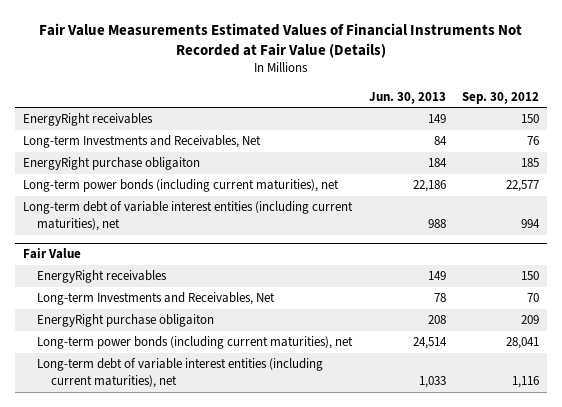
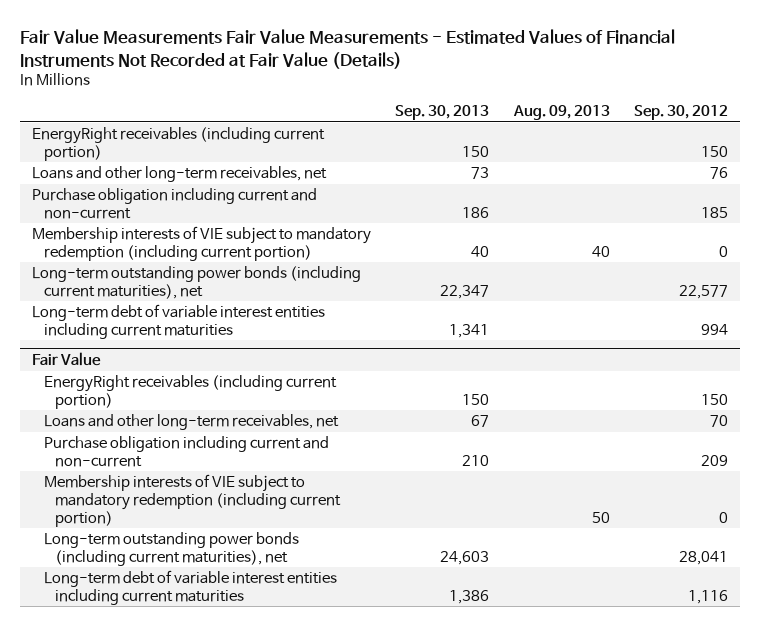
- Fair Value Measurements Estimated Values of Financial Instruments Not Recorded at Fair Value (Details)
+ Fair Value Measurements Fair Value Measurements - Estimated Values of Financial Instruments Not Recorded at Fair Value (Details)
- | Jun. 30, 2013 | Sep. 30, 2012
+ | Sep. 30, 2013 | Aug. 09, 2013 | Sep. 30, 2012
- EnergyRight receivables | 149 | 150
- Long-term Investments and Receivables, Net | 84 | 76
- EnergyRight purchase obligaiton | 184 | 185
- Long-term power bonds (including current maturities), net | 22,186 | 22,577
- Long-term debt of variable interest entities (including current maturities), net | 988 | 994
+ EnergyRight receivables (including current portion) | 150 | | 150
+ Loans and other long-term receivables, net | 73 | | 76
+ Purchase obligation including current and non-current | 186 | | 185
+ Membership interests of VIE subject to mandatory redemption (including current portion) | 40 | 40 | 0
+ Long-term outstanding power bonds (including current maturities), net | 22,347 | | 22,577
+ Long-term debt of variable interest entities including current maturities | 1,341 | | 994
@ Fair Value
- EnergyRight receivables | 149 | 150
- Long-term Investments and Receivables, Net | 78 | 70
- EnergyRight purchase obligaiton | 208 | 209
- Long-term power bonds (including current maturities), net | 24,514 | 28,041
- Long-term debt of variable interest entities (including current maturities), net | 1,033 | 1,116
+ EnergyRight receivables (including current portion) | 150 | | 150
+ Loans and other long-term receivables, net | 67 | | 70
+ Purchase obligation including current and non-current | 210 | | 209
+ Membership interests of VIE subject to mandatory redemption (including current portion) | | 50 | 0
+ Long-term outstanding power bonds (including current maturities), net | 24,603 | | 28,041
+ Long-term debt of variable interest entities including current maturities | 1,386 | | 1,116

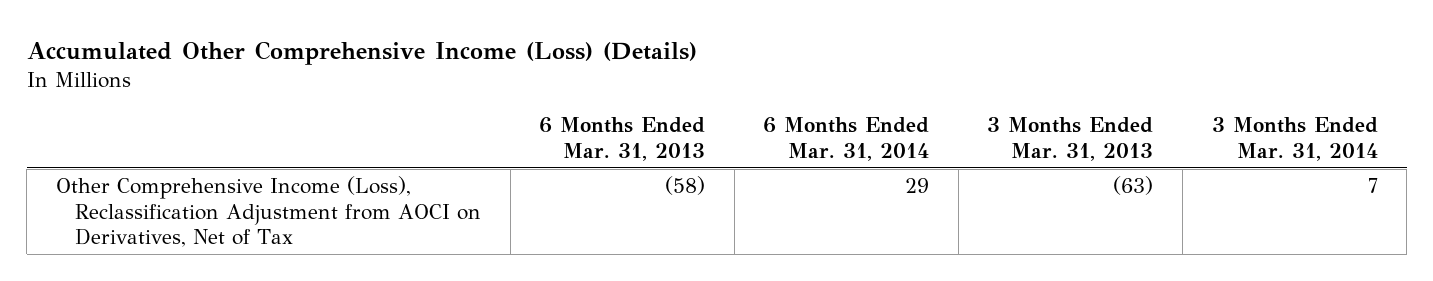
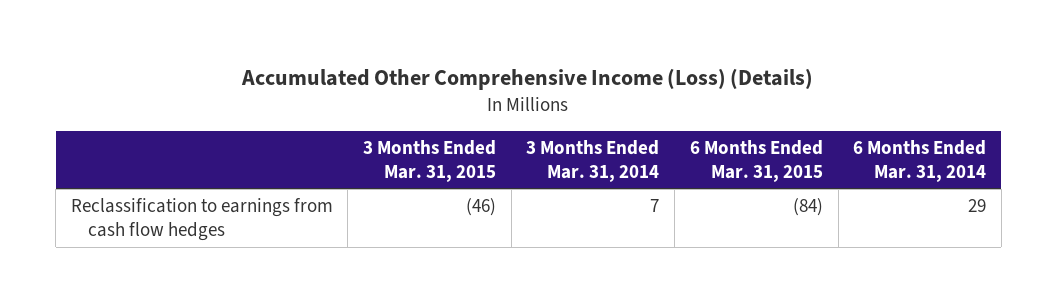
- | 6 Months Ended Mar. 31, 2013 | 6 Months Ended Mar. 31, 2014 | 3 Months Ended Mar. 31, 2013 | 3 Months Ended Mar. 31, 2014
+ | 3 Months Ended Mar. 31, 2015 | 3 Months Ended Mar. 31, 2014 | 6 Months Ended Mar. 31, 2015 | 6 Months Ended Mar. 31, 2014
- Other Comprehensive Income (Loss), Reclassification Adjustment from AOCI on Derivatives, Net of Tax | (58) | 29 | (63) | 7
+ Reclassification to earnings from cash flow hedges | (46) | 7 | (84) | 29

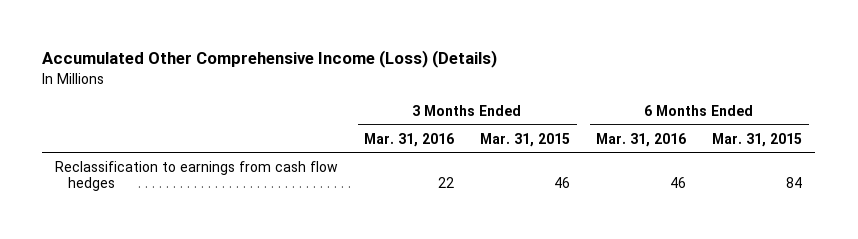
- | 3 Months Ended Mar. 31, 2015 | 3 Months Ended Mar. 31, 2014 | 6 Months Ended Mar. 31, 2015 | 6 Months Ended Mar. 31, 2014
+ | 3 Months Ended Mar. 31, 2016 | 3 Months Ended Mar. 31, 2015 | 6 Months Ended Mar. 31, 2016 | 6 Months Ended Mar. 31, 2015
- Reclassification to earnings from cash flow hedges | (46) | 7 | (84) | 29
+ Reclassification to earnings from cash flow hedges | 22 | 46 | 46 | 84

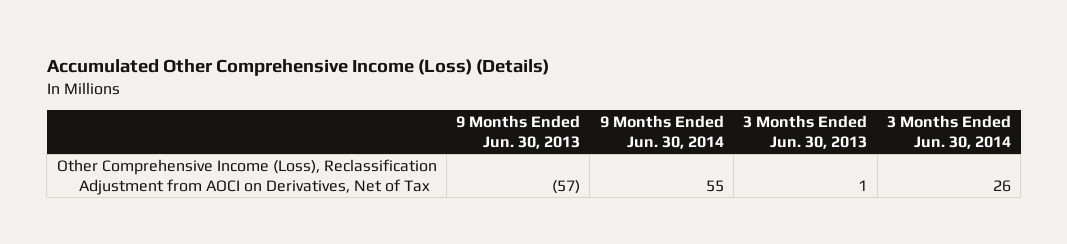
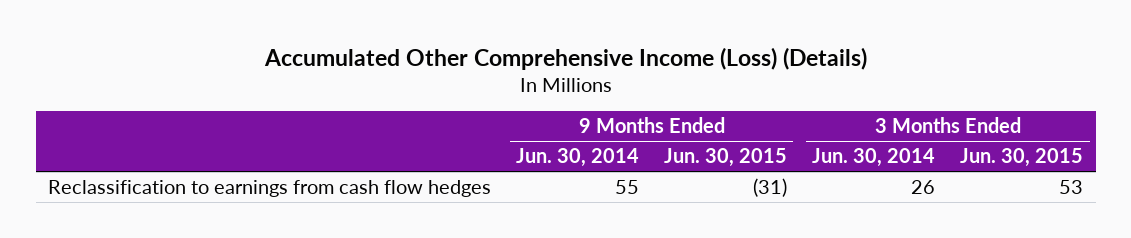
- | 9 Months Ended Jun. 30, 2013 | 9 Months Ended Jun. 30, 2014 | 3 Months Ended Jun. 30, 2013 | 3 Months Ended Jun. 30, 2014
+ | 9 Months Ended Jun. 30, 2014 | 9 Months Ended Jun. 30, 2015 | 3 Months Ended Jun. 30, 2014 | 3 Months Ended Jun. 30, 2015
- Other Comprehensive Income (Loss), Reclassification Adjustment from AOCI on Derivatives, Net of Tax | (57) | 55 | 1 | 26
+ Reclassification to earnings from cash flow hedges | 55 | (31) | 26 | 53

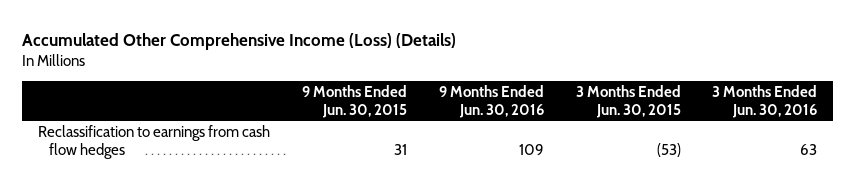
- | 9 Months Ended Jun. 30, 2014 | 9 Months Ended Jun. 30, 2015 | 3 Months Ended Jun. 30, 2014 | 3 Months Ended Jun. 30, 2015
+ | 9 Months Ended Jun. 30, 2015 | 9 Months Ended Jun. 30, 2016 | 3 Months Ended Jun. 30, 2015 | 3 Months Ended Jun. 30, 2016
- Reclassification to earnings from cash flow hedges | 55 | (31) | 26 | 53
+ Reclassification to earnings from cash flow hedges | 31 | 109 | (53) | 63

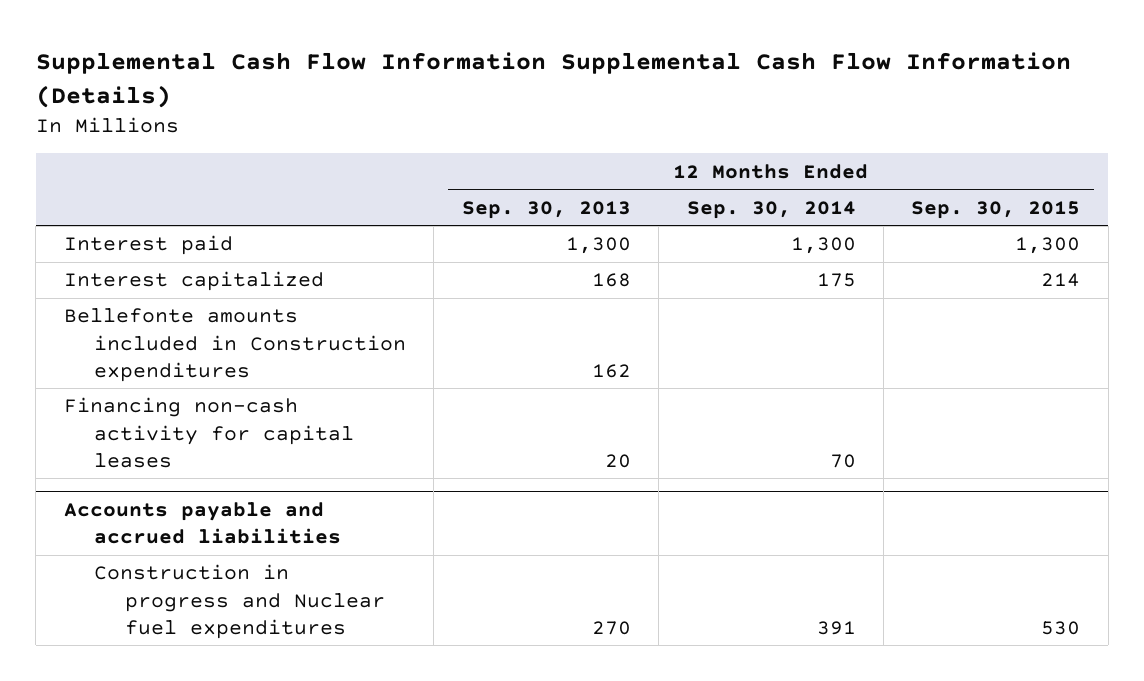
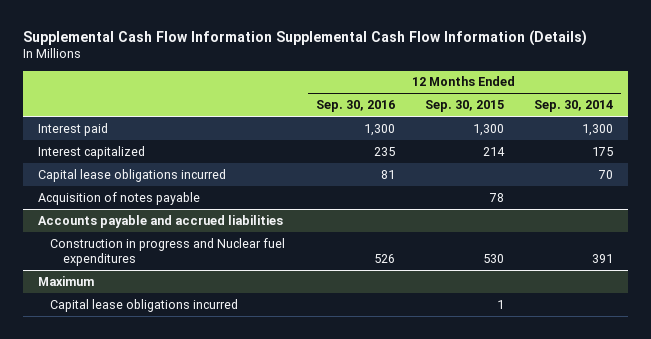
- | 12 Months Ended Sep. 30, 2013 | 12 Months Ended Sep. 30, 2014 | 12 Months Ended Sep. 30, 2015
+ | 12 Months Ended Sep. 30, 2016 | 12 Months Ended Sep. 30, 2015 | 12 Months Ended Sep. 30, 2014
- Bellefonte amounts included in Construction expenditures | 162 | |
- Financing non-cash activity for capital leases | 20 | 70 |
+ Capital lease obligations incurred | 81 | | 70
+ Acquisition of notes payable | | 78 |
+ Maximum
+ Capital lease obligations incurred | | 1 |

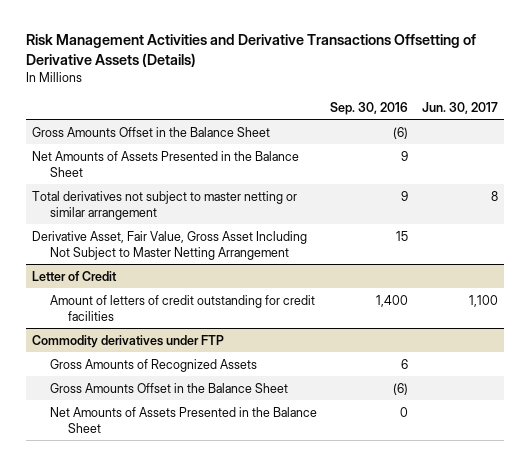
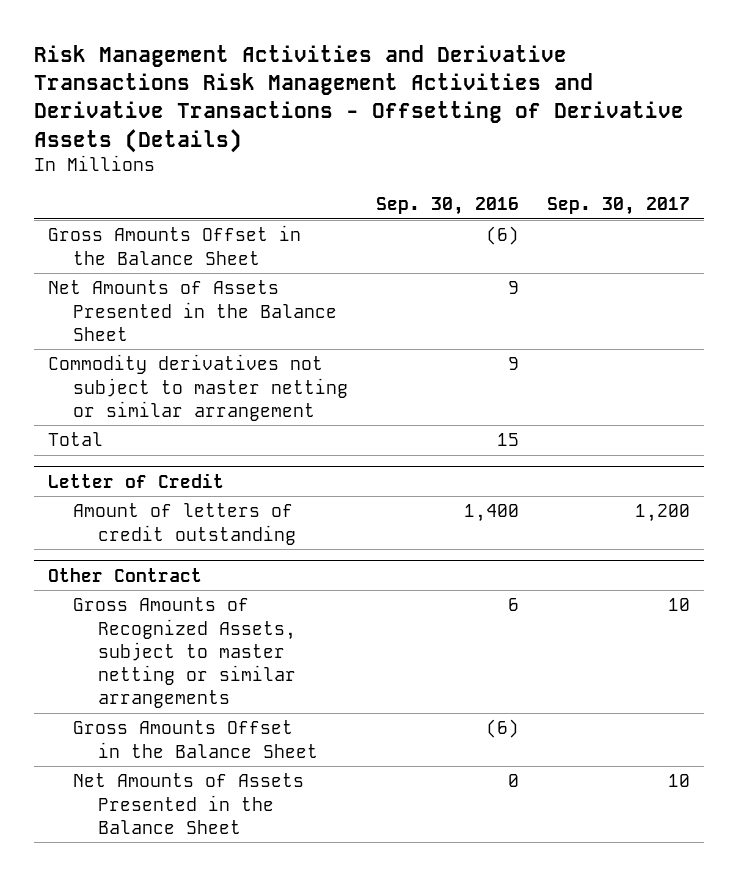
- Risk Management Activities and Derivative Transactions Offsetting of Derivative Assets (Details)
+ Risk Management Activities and Derivative Transactions Risk Management Activities and Derivative Transactions - Offsetting of Derivative Assets (Details)
- | Sep. 30, 2016 | Jun. 30, 2017
+ | Sep. 30, 2016 | Sep. 30, 2017
- Total derivatives not subject to master netting or similar arrangement | 9 | 8
- Derivative Asset, Fair Value, Gross Asset Including Not Subject to Master Netting Arrangement | 15 |
+ Commodity derivatives not subject to master netting or similar arrangement | 9 |
+ Total | 15 |
@ Letter of Credit
- Amount of letters of credit outstanding for credit facilities | 1,400 | 1,100
- Commodity derivatives under FTP
- Gross Amounts of Recognized Assets | 6 |
@ Letter of Credit
+ Amount of letters of credit outstanding | 1,400 | 1,200
+ Other Contract
+ Gross Amounts of Recognized Assets, subject to master netting or similar arrangements | 6 | 10

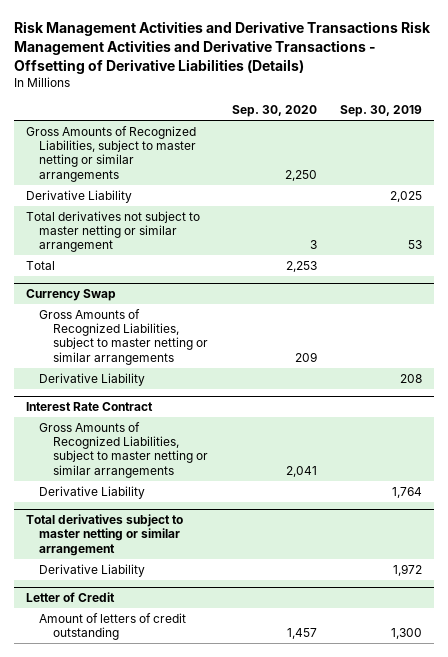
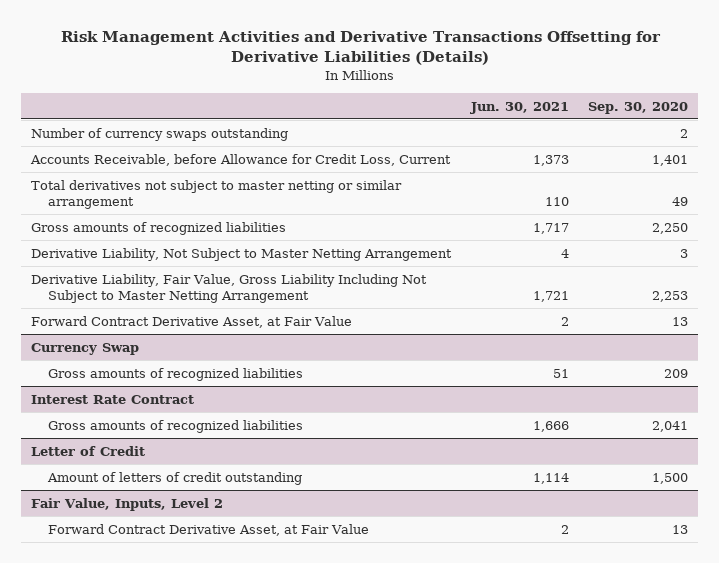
- Risk Management Activities and Derivative Transactions Risk Management Activities and Derivative Transactions - Offsetting of Derivative Liabilities (Details)
+ Risk Management Activities and Derivative Transactions Offsetting for Derivative Liabilities (Details)
- | Sep. 30, 2020 | Sep. 30, 2019
+ | Jun. 30, 2021 | Sep. 30, 2020
- Gross Amounts of Recognized Liabilities, subject to master netting or similar arrangements | 2,250 |
- Derivative Liability | | 2,025
- Total derivatives not subject to master netting or similar arrangement | 3 | 53
- Total | 2,253 |
+ Number of currency swaps outstanding | | 2
+ Accounts Receivable, before Allowance for Credit Loss, Current | 1,373 | 1,401
+ Total derivatives not subject to master netting or similar arrangement | 110 | 49
+ Gross amounts of recognized liabilities | 1,717 | 2,250
+ Derivative Liability, Not Subject to Master Netting Arrangement | 4 | 3
+ Derivative Liability, Fair Value, Gross Liability Including Not Subject to Master Netting Arrangement | 1,721 | 2,253
+ Forward Contract Derivative Asset, at Fair Value | 2 | 13
@ Currency Swap
- Gross Amounts of Recognized Liabilities, subject to master netting or similar arrangements | 209 |
- Derivative Liability | | 208
+ Gross amounts of recognized liabilities | 51 | 209
@ Interest Rate Contract
- Gross Amounts of Recognized Liabilities, subject to master netting or similar arrangements | 2,041 |
- Derivative Liability | | 1,764
- Total derivatives subject to master netting or similar arrangement
- Derivative Liability | | 1,972
@ Interest Rate Contract
+ Gross amounts of recognized liabilities | 1,666 | 2,041
@ Letter of Credit
- Amount of letters of credit outstanding | 1,457 | 1,300
+ Amount of letters of credit outstanding | 1,114 | 1,500
+ Fair Value, Inputs, Level 2
+ Forward Contract Derivative Asset, at Fair Value | 2 | 13

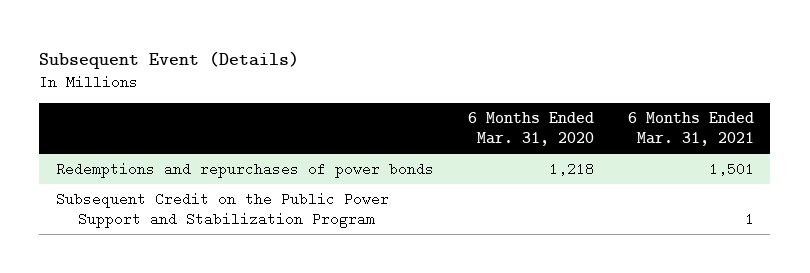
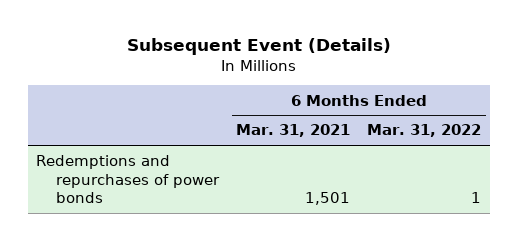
- | 6 Months Ended Mar. 31, 2020 | 6 Months Ended Mar. 31, 2021
+ | 6 Months Ended Mar. 31, 2021 | 6 Months Ended Mar. 31, 2022
- Subsequent Credit on the Public Power Support and Stabilization Program | | 1

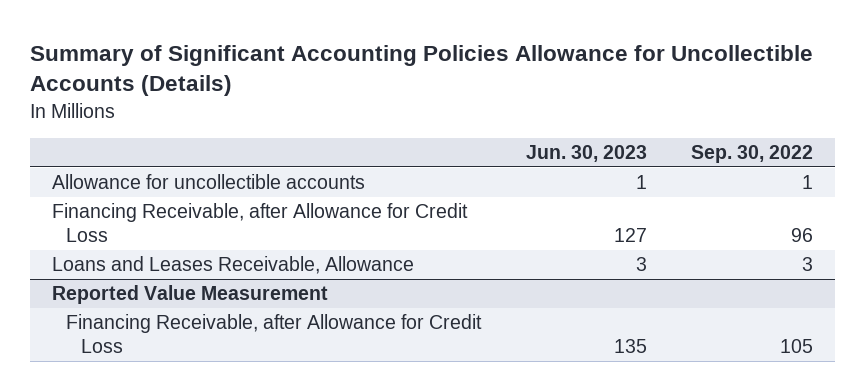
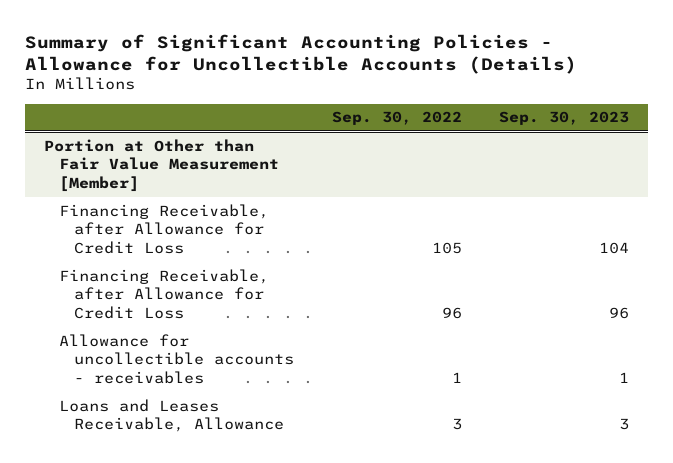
- Summary of Significant Accounting Policies Allowance for Uncollectible Accounts (Details)
+ Summary of Significant Accounting Policies - Allowance for Uncollectible Accounts (Details)
- | Jun. 30, 2023 | Sep. 30, 2022
+ | Sep. 30, 2022 | Sep. 30, 2023
- Allowance for uncollectible accounts | 1 | 1
+ Portion at Other than Fair Value Measurement [Member]
+ Financing Receivable, after Allowance for Credit Loss | 105 | 104
+ Allowance for uncollectible accounts - receivables | 1 | 1
- Reported Value Measurement
- Financing Receivable, after Allowance for Credit Loss | 135 | 105

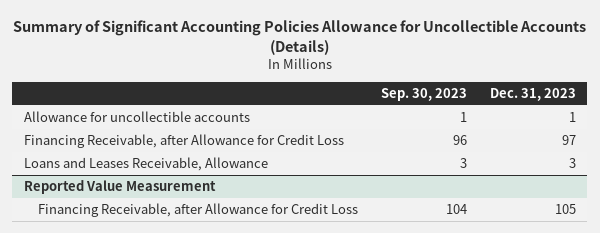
- Summary of Significant Accounting Policies - Allowance for Uncollectible Accounts (Details)
+ Summary of Significant Accounting Policies Allowance for Uncollectible Accounts (Details)
- | Sep. 30, 2022 | Sep. 30, 2023
+ | Sep. 30, 2023 | Dec. 31, 2023
- Portion at Other than Fair Value Measurement [Member]
- Financing Receivable, after Allowance for Credit Loss | 105 | 104
+ Allowance for uncollectible accounts | 1 | 1
- Allowance for uncollectible accounts - receivables | 1 | 1
+ Reported Value Measurement
+ Financing Receivable, after Allowance for Credit Loss | 104 | 105

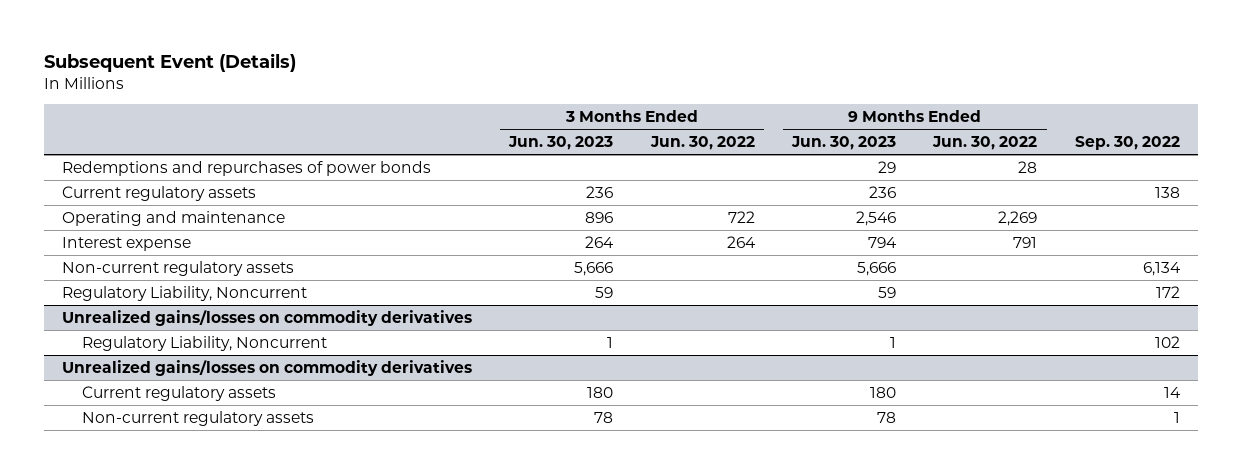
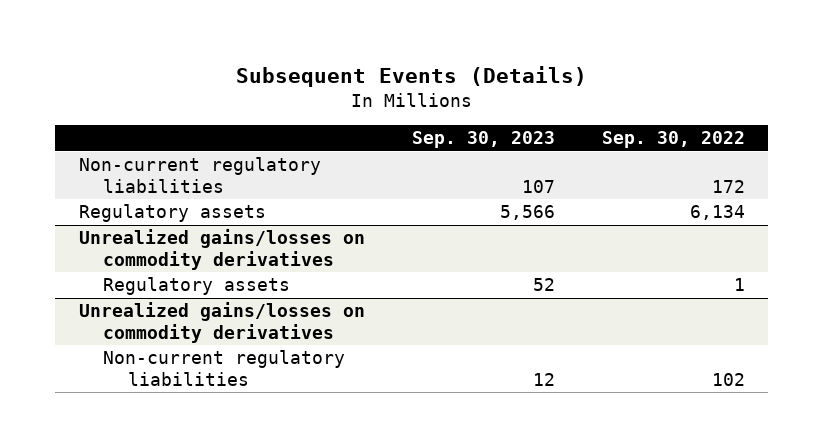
- Subsequent Event (Details)
+ Subsequent Events (Details)
- | 3 Months Ended Jun. 30, 2023 | 3 Months Ended Jun. 30, 2022 | 9 Months Ended Jun. 30, 2023 | 9 Months Ended Jun. 30, 2022 | Sep. 30, 2022
+ | Sep. 30, 2023 | Sep. 30, 2022
- Redemptions and repurchases of power bonds | | | 29 | 28 |
- Current regulatory assets | 236 | | 236 | | 138
- Operating and maintenance | 896 | 722 | 2,546 | 2,269 |
- Interest expense | 264 | 264 | 794 | 791 |
- Non-current regulatory assets | 5,666 | | 5,666 | | 6,134
- Regulatory Liability, Noncurrent | 59 | | 59 | | 172
+ Non-current regulatory liabilities | 107 | 172
+ Regulatory assets | 5,566 | 6,134
@ Unrealized gains/losses on commodity derivatives
- Regulatory Liability, Noncurrent | 1 | | 1 | | 102
+ Regulatory assets | 52 | 1
- Current regulatory assets | 180 | | 180 | | 14
- Non-current regulatory assets | 78 | | 78 | | 1
+ Non-current regulatory liabilities | 12 | 102

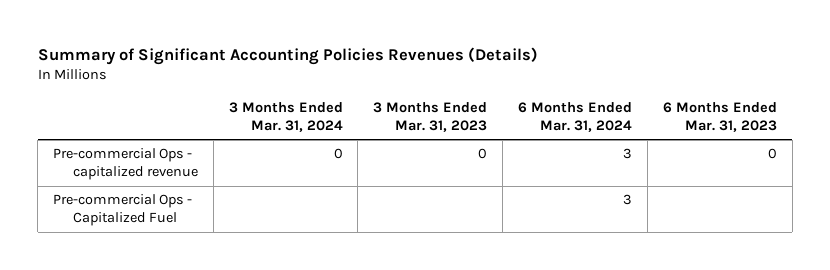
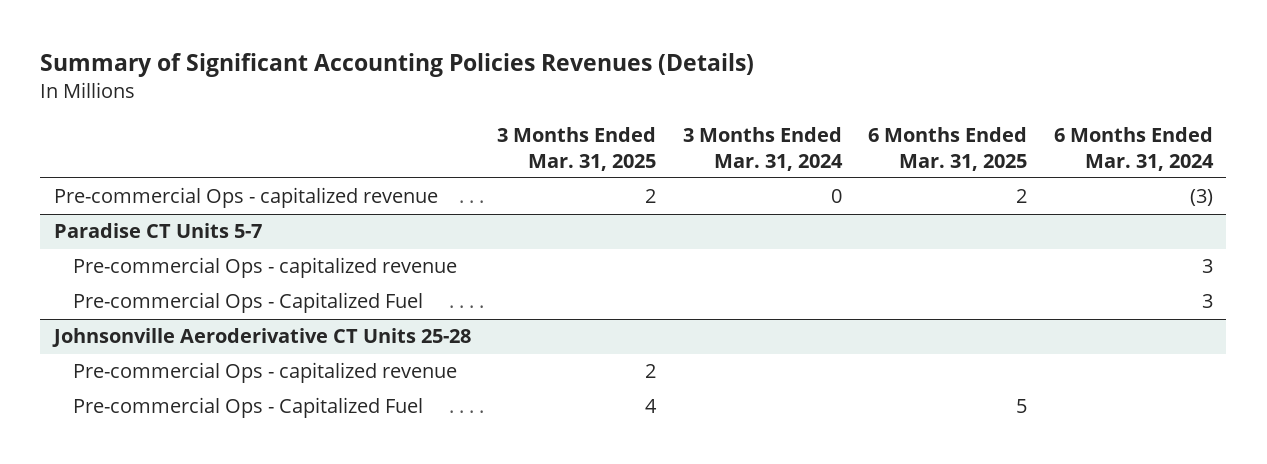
- | 3 Months Ended Mar. 31, 2024 | 3 Months Ended Mar. 31, 2023 | 6 Months Ended Mar. 31, 2024 | 6 Months Ended Mar. 31, 2023
+ | 3 Months Ended Mar. 31, 2025 | 3 Months Ended Mar. 31, 2024 | 6 Months Ended Mar. 31, 2025 | 6 Months Ended Mar. 31, 2024
- Pre-commercial Ops - capitalized revenue | 0 | 0 | 3 | 0
+ Pre-commercial Ops - capitalized revenue | 2 | 0 | 2 | (3)
+ Paradise CT Units 5-7
+ Pre-commercial Ops - capitalized revenue | | | | 3
+ Johnsonville Aeroderivative CT Units 25-28
+ Pre-commercial Ops - capitalized revenue | 2 | | |
+ Pre-commercial Ops - Capitalized Fuel | 4 | | 5 |

